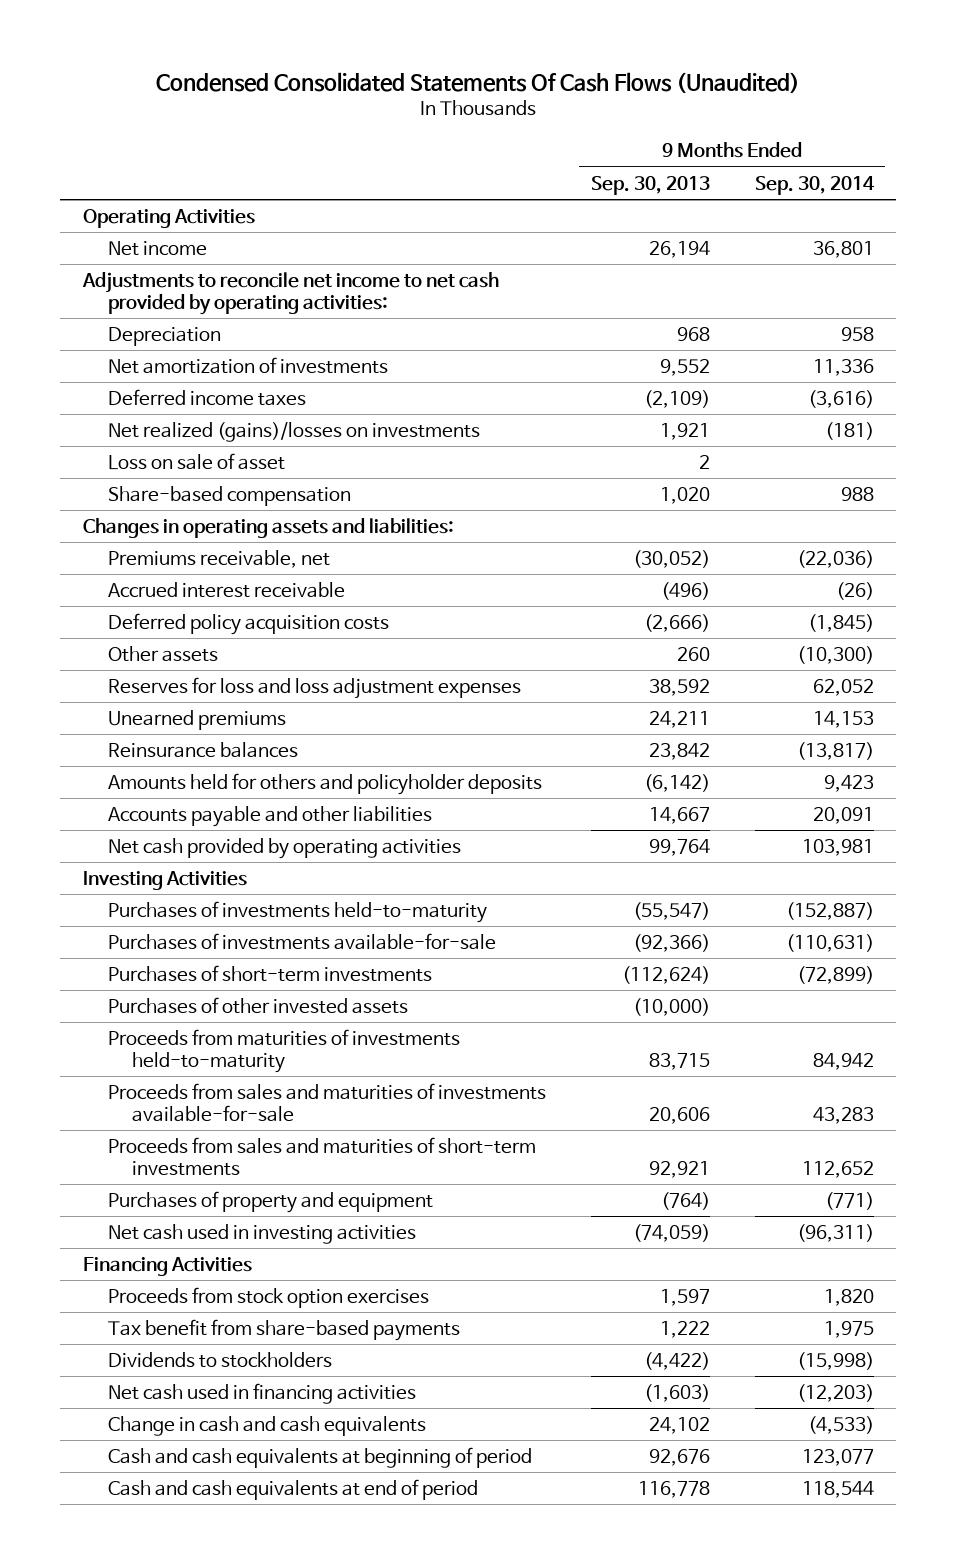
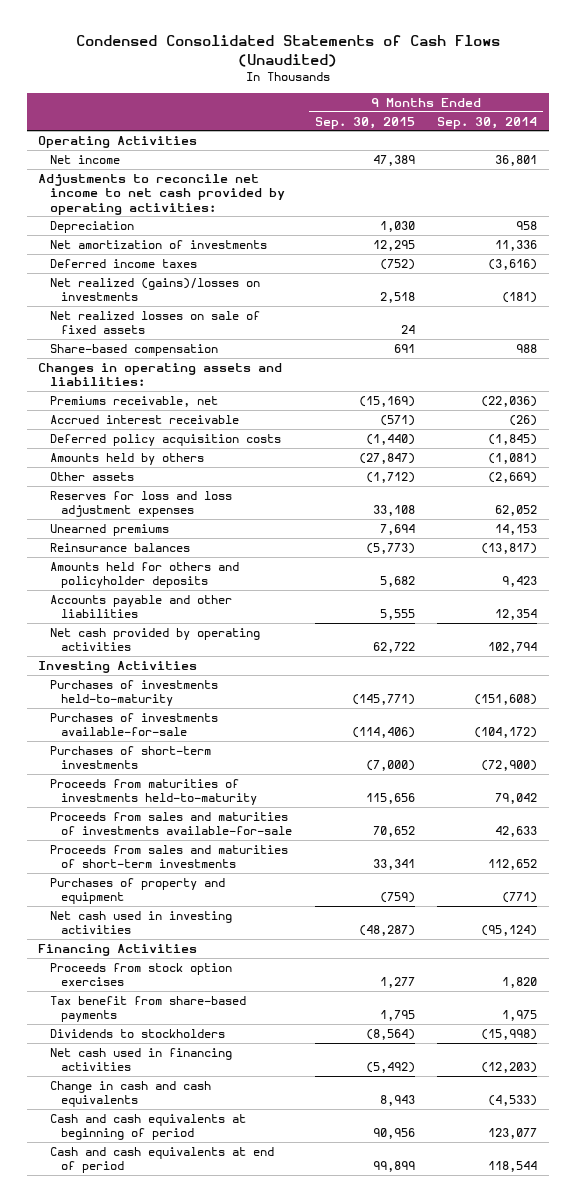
- Condensed Consolidated Statements Of Cash Flows (Unaudited)
+ Condensed Consolidated Statements of Cash Flows (Unaudited)
- | 9 Months Ended Sep. 30, 2013 | 9 Months Ended Sep. 30, 2014
+ | 9 Months Ended Sep. 30, 2015 | 9 Months Ended Sep. 30, 2014
- Loss on sale of asset | 2 |
+ Net realized losses on sale of fixed assets | 24 |
- Other assets | 260 | (10,300)
+ Amounts held by others | (27,847) | (1,081)
+ Other assets | (1,712) | (2,669)
- Accounts payable and other liabilities | 14,667 | 20,091
- Net cash provided by operating activities | 99,764 | 103,981
+ Accounts payable and other liabilities | 5,555 | 12,354
+ Net cash provided by operating activities | 62,722 | 102,794
- Purchases of investments held-to-maturity | (55,547) | (152,887)
- Purchases of investments available-for-sale | (92,366) | (110,631)
- Purchases of short-term investments | (112,624) | (72,899)
- Purchases of other invested assets | (10,000) |
- Proceeds from maturities of investments held-to-maturity | 83,715 | 84,942
- Proceeds from sales and maturities of investments available-for-sale | 20,606 | 43,283
+ Purchases of investments held-to-maturity | (145,771) | (151,608)
+ Purchases of investments available-for-sale | (114,406) | (104,172)
+ Purchases of short-term investments | (7,000) | (72,900)
+ Proceeds from maturities of investments held-to-maturity | 115,656 | 79,042
+ Proceeds from sales and maturities of investments available-for-sale | 70,652 | 42,633
- Net cash used in investing activities | (74,059) | (96,311)
+ Net cash used in investing activities | (48,287) | (95,124)

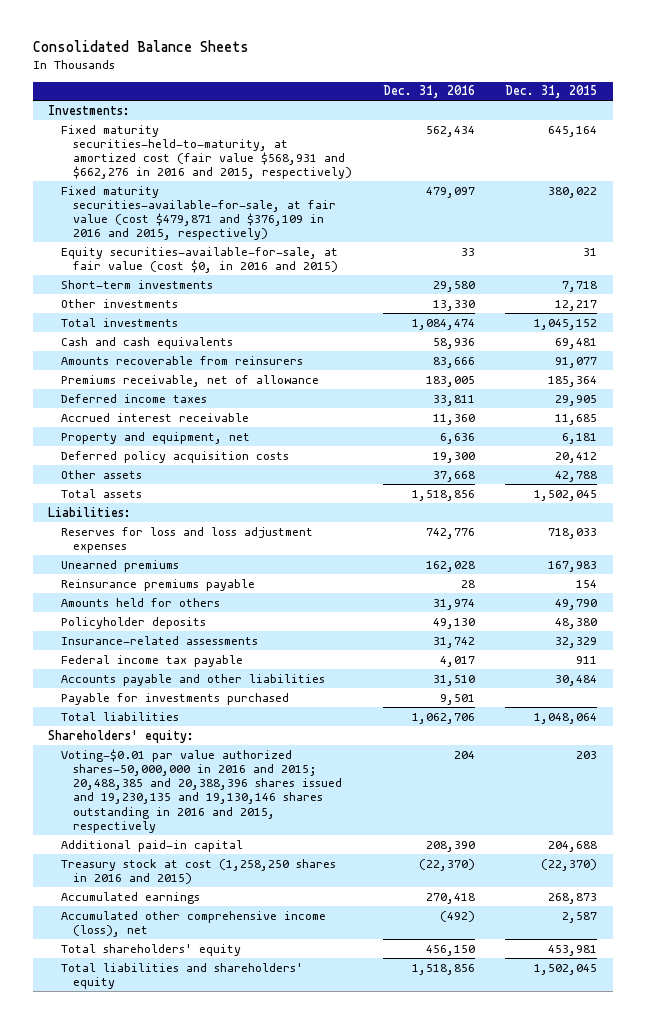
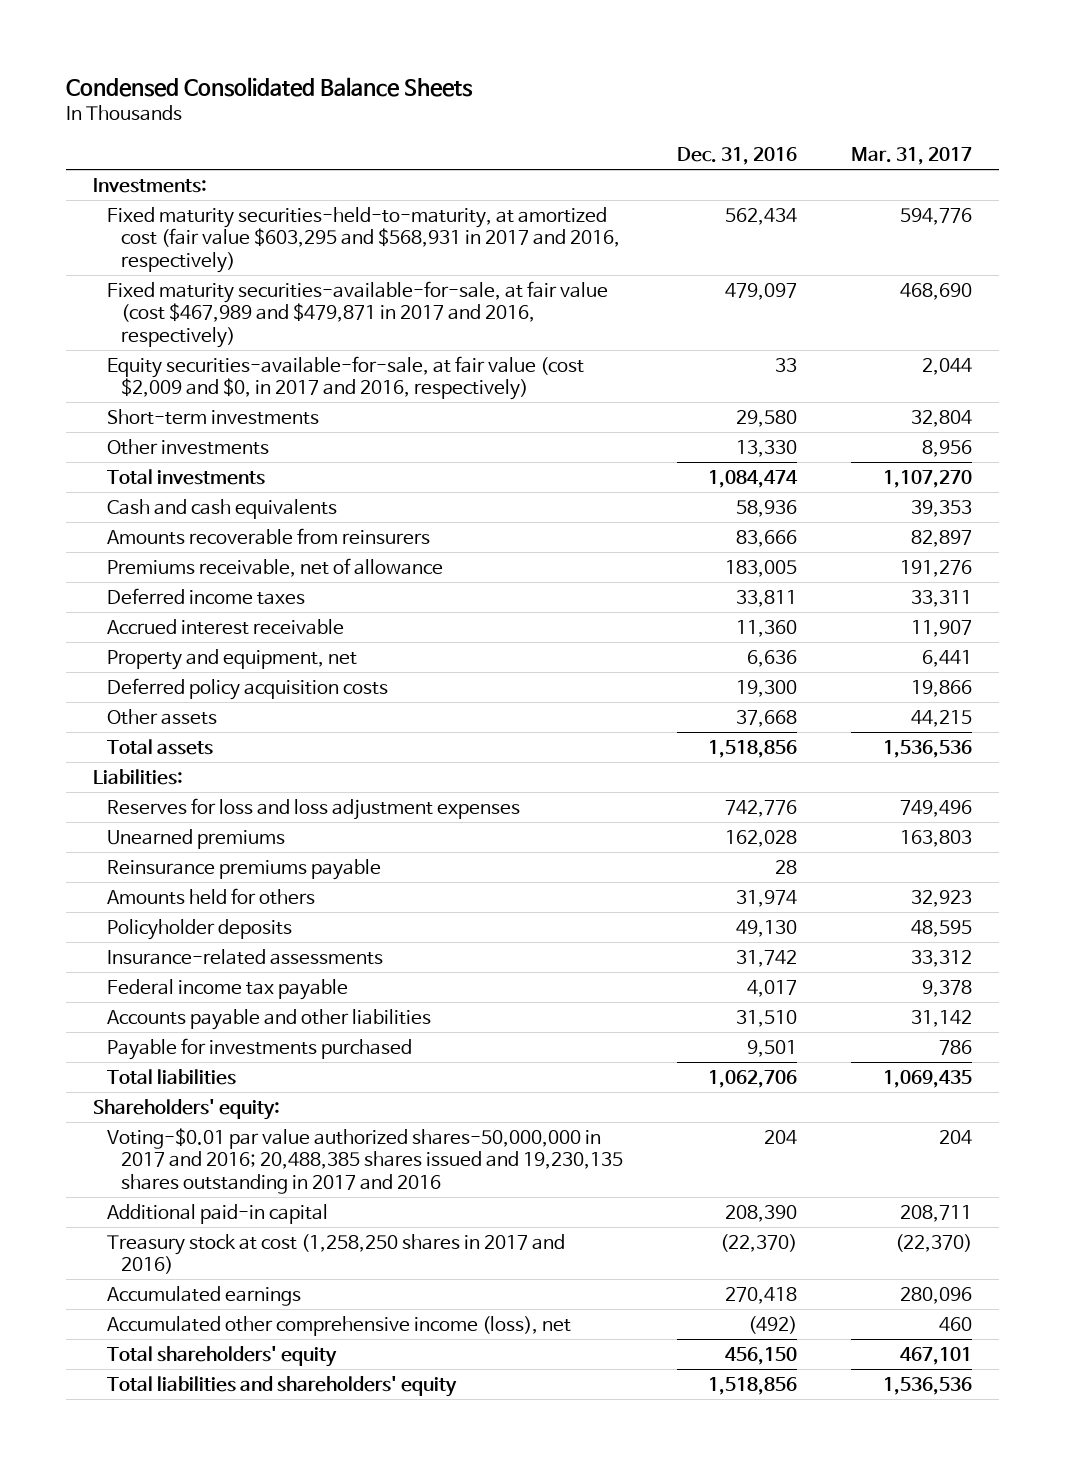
- Consolidated Balance Sheets
+ Condensed Consolidated Balance Sheets
- | Dec. 31, 2016 | Dec. 31, 2015
+ | Dec. 31, 2016 | Mar. 31, 2017
- Fixed maturity securities-held-to-maturity, at amortized cost (fair value $568,931 and $662,276 in 2016 and 2015, respectively) | 562,434 | 645,164
- Fixed maturity securities-available-for-sale, at fair value (cost $479,871 and $376,109 in 2016 and 2015, respectively) | 479,097 | 380,022
- Equity securities-available-for-sale, at fair value (cost $0, in 2016 and 2015) | 33 | 31
+ Fixed maturity securities-held-to-maturity, at amortized cost (fair value $603,295 and $568,931 in 2017 and 2016, respectively) | 562,434 | 594,776
+ Fixed maturity securities-available-for-sale, at fair value (cost $467,989 and $479,871 in 2017 and 2016, respectively) | 479,097 | 468,690
+ Equity securities-available-for-sale, at fair value (cost $2,009 and $0, in 2017 and 2016, respectively) | 33 | 2,044
- Voting-$0.01 par value authorized shares-50,000,000 in 2016 and 2015; 20,488,385 and 20,388,396 shares issued and 19,230,135 and 19,130,146 shares outstanding in 2016 and 2015, respectively | 204 | 203
+ Voting-$0.01 par value authorized shares-50,000,000 in 2017 and 2016; 20,488,385 shares issued and 19,230,135 shares outstanding in 2017 and 2016 | 204 | 204
- Treasury stock at cost (1,258,250 shares in 2016 and 2015) | (22,370) | (22,370)
+ Treasury stock at cost (1,258,250 shares in 2017 and 2016) | (22,370) | (22,370)

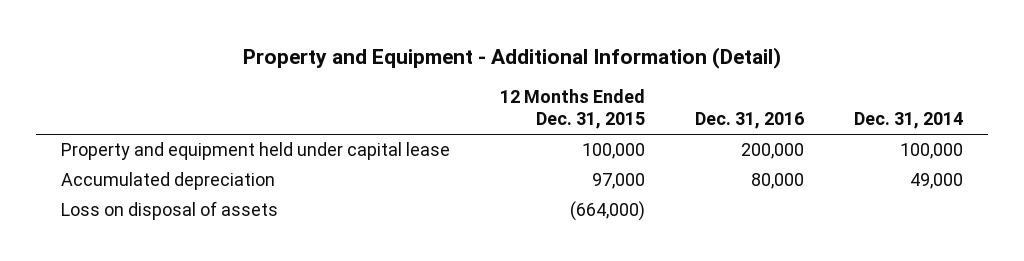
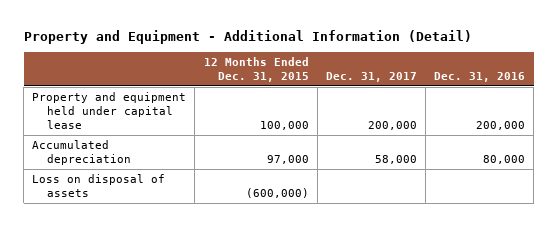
- | 12 Months Ended Dec. 31, 2015 | Dec. 31, 2016 | Dec. 31, 2014
+ | 12 Months Ended Dec. 31, 2015 | Dec. 31, 2017 | Dec. 31, 2016
- Loss on disposal of assets | (664,000) | |
+ Loss on disposal of assets | (600,000) | |

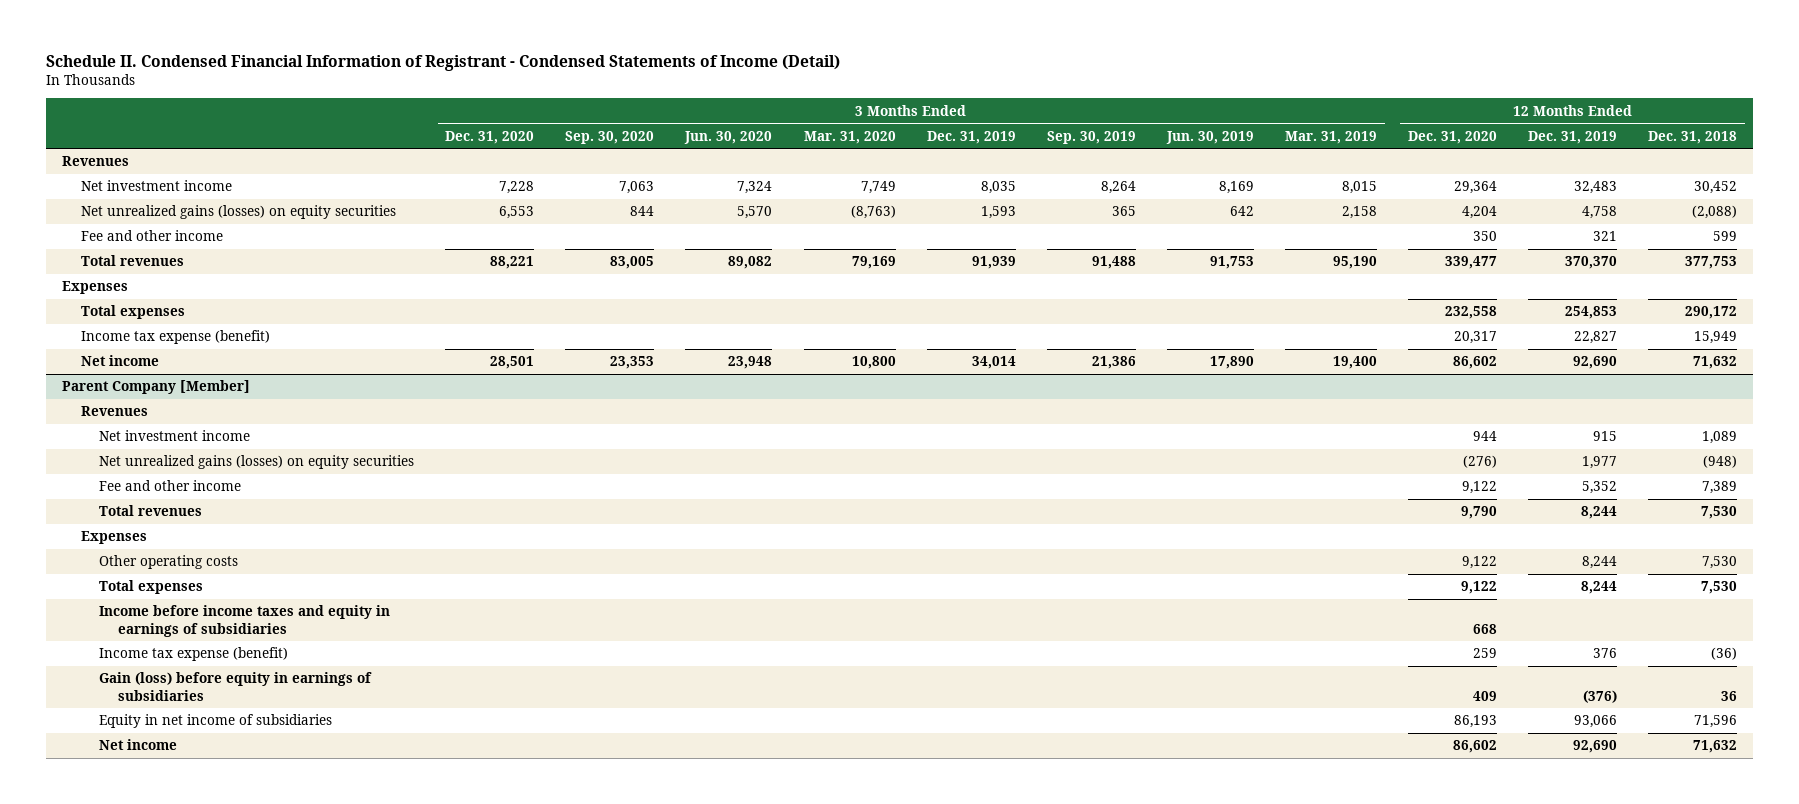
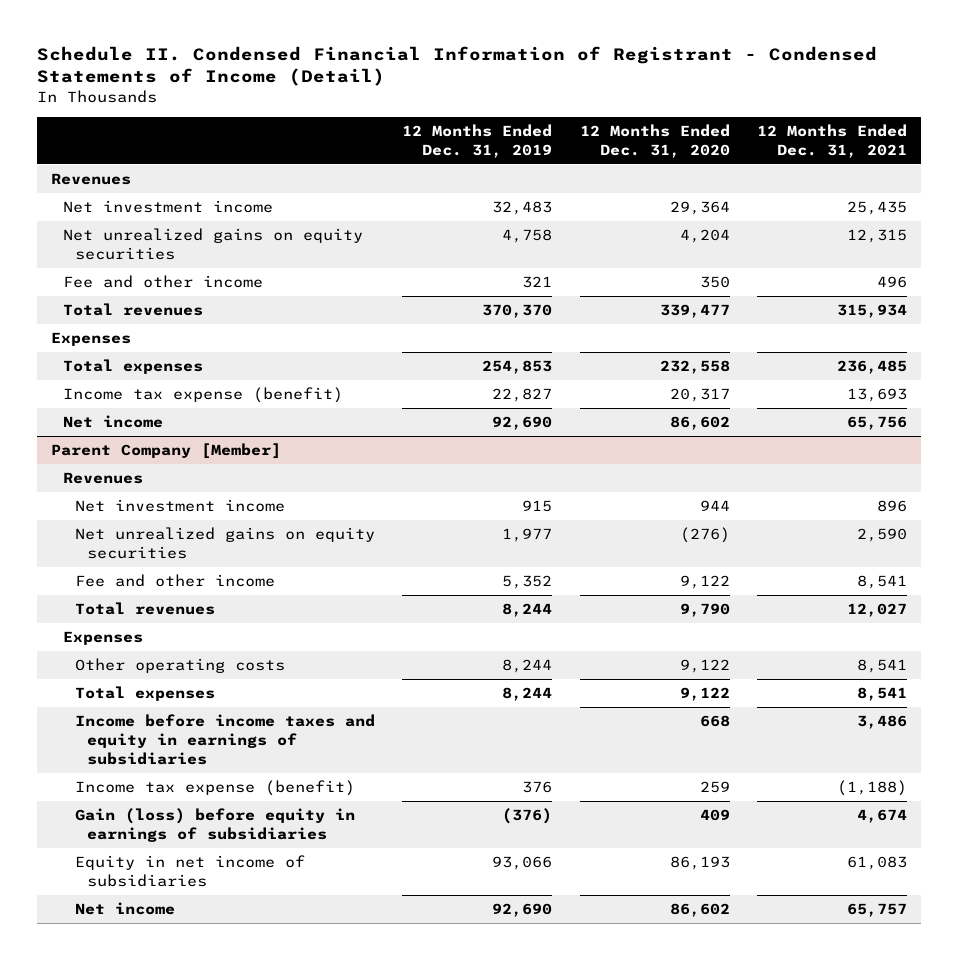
- | 3 Months Ended Dec. 31, 2020 | 3 Months Ended Sep. 30, 2020 | 3 Months Ended Jun. 30, 2020 | 3 Months Ended Mar. 31, 2020 | 3 Months Ended Dec. 31, 2019 | 3 Months Ended Sep. 30, 2019 | 3 Months Ended Jun. 30, 2019 | 3 Months Ended Mar. 31, 2019 | 12 Months Ended Dec. 31, 2020 | 12 Months Ended Dec. 31, 2019 | 12 Months Ended Dec. 31, 2018
+ | 12 Months Ended Dec. 31, 2019 | 12 Months Ended Dec. 31, 2020 | 12 Months Ended Dec. 31, 2021
- Net unrealized gains (losses) on equity securities | 6,553 | 844 | 5,570 | (8,763) | 1,593 | 365 | 642 | 2,158 | 4,204 | 4,758 | (2,088)
+ Net unrealized gains on equity securities | 4,758 | 4,204 | 12,315
@ Parent Company [Member]
- Net unrealized gains (losses) on equity securities | | | | | | | | | (276) | 1,977 | (948)
+ Net unrealized gains on equity securities | 1,977 | (276) | 2,590

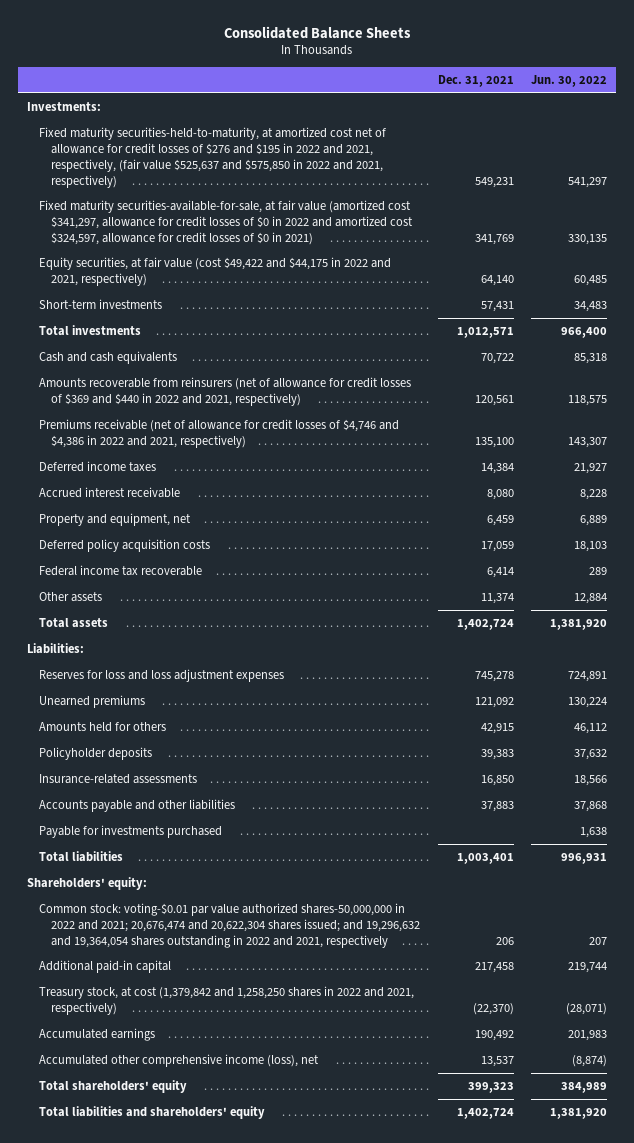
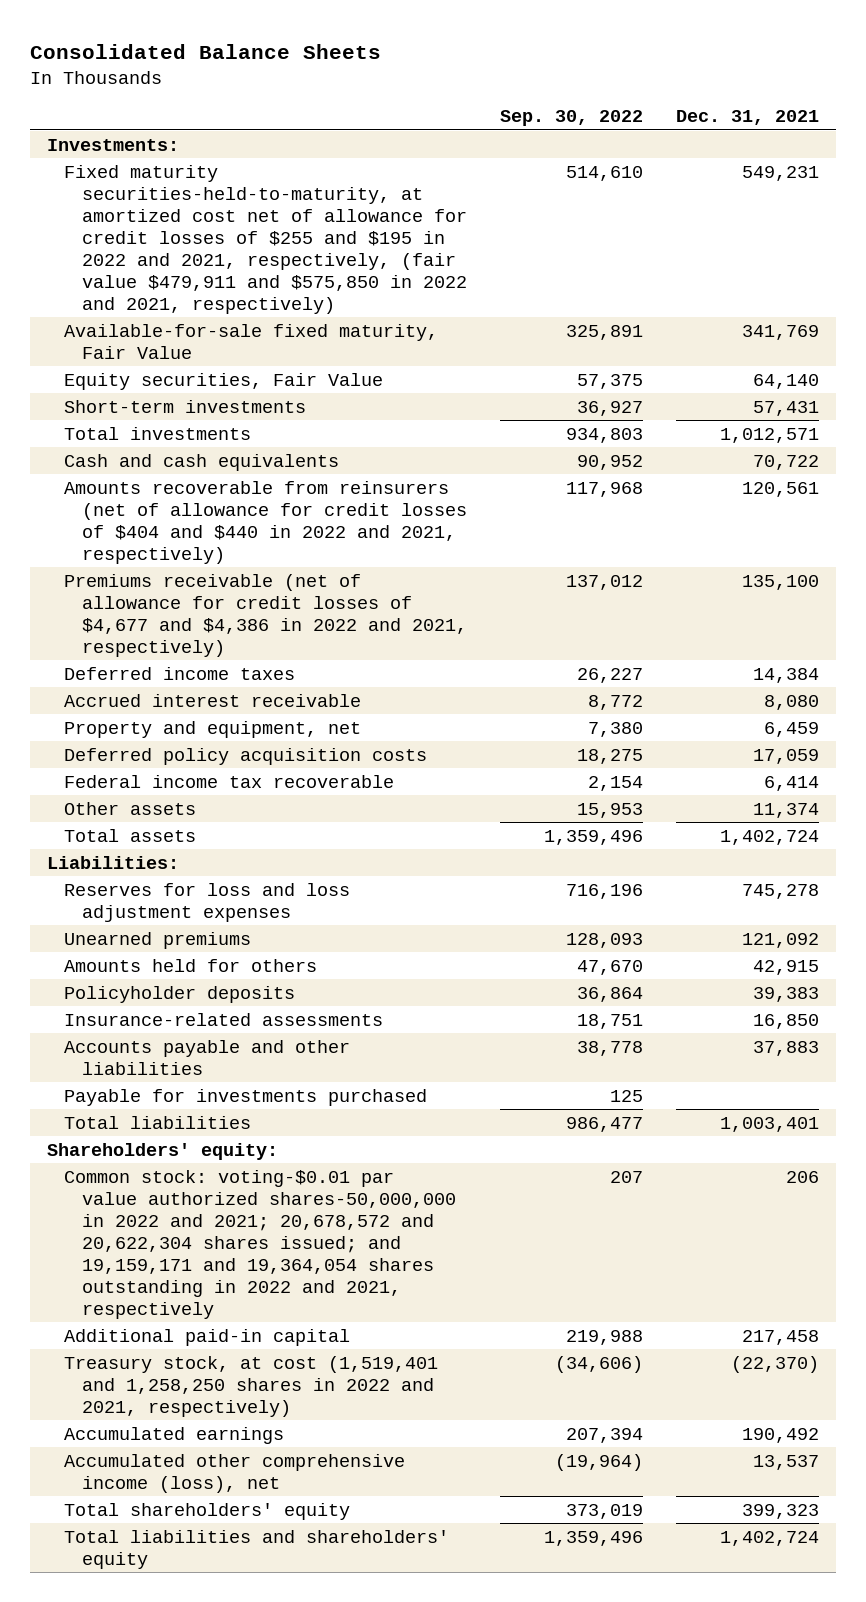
- | Dec. 31, 2021 | Jun. 30, 2022
+ | Sep. 30, 2022 | Dec. 31, 2021
- Fixed maturity securities-held-to-maturity, at amortized cost net of allowance for credit losses of $276 and $195 in 2022 and 2021, respectively, (fair value $525,637 and $575,850 in 2022 and 2021, respectively) | 549,231 | 541,297
- Fixed maturity securities-available-for-sale, at fair value (amortized cost $341,297, allowance for credit losses of $0 in 2022 and amortized cost $324,597, allowance for credit losses of $0 in 2021) | 341,769 | 330,135
- Equity securities, at fair value (cost $49,422 and $44,175 in 2022 and 2021, respectively) | 64,140 | 60,485
+ Fixed maturity securities-held-to-maturity, at amortized cost net of allowance for credit losses of $255 and $195 in 2022 and 2021, respectively, (fair value $479,911 and $575,850 in 2022 and 2021, respectively) | 514,610 | 549,231
+ Available-for-sale fixed maturity, Fair Value | 325,891 | 341,769
+ Equity securities, Fair Value | 57,375 | 64,140
- Amounts recoverable from reinsurers (net of allowance for credit losses of $369 and $440 in 2022 and 2021, respectively) | 120,561 | 118,575
- Premiums receivable (net of allowance for credit losses of $4,746 and $4,386 in 2022 and 2021, respectively) | 135,100 | 143,307
+ Amounts recoverable from reinsurers (net of allowance for credit losses of $404 and $440 in 2022 and 2021, respectively) | 117,968 | 120,561
+ Premiums receivable (net of allowance for credit losses of $4,677 and $4,386 in 2022 and 2021, respectively) | 137,012 | 135,100
- Common stock: voting-$0.01 par value authorized shares-50,000,000 in 2022 and 2021; 20,676,474 and 20,622,304 shares issued; and 19,296,632 and 19,364,054 shares outstanding in 2022 and 2021, respectively | 206 | 207
+ Common stock: voting-$0.01 par value authorized shares-50,000,000 in 2022 and 2021; 20,678,572 and 20,622,304 shares issued; and 19,159,171 and 19,364,054 shares outstanding in 2022 and 2021, respectively | 207 | 206
- Treasury stock, at cost (1,379,842 and 1,258,250 shares in 2022 and 2021, respectively) | (22,370) | (28,071)
+ Treasury stock, at cost (1,519,401 and 1,258,250 shares in 2022 and 2021, respectively) | (34,606) | (22,370)

